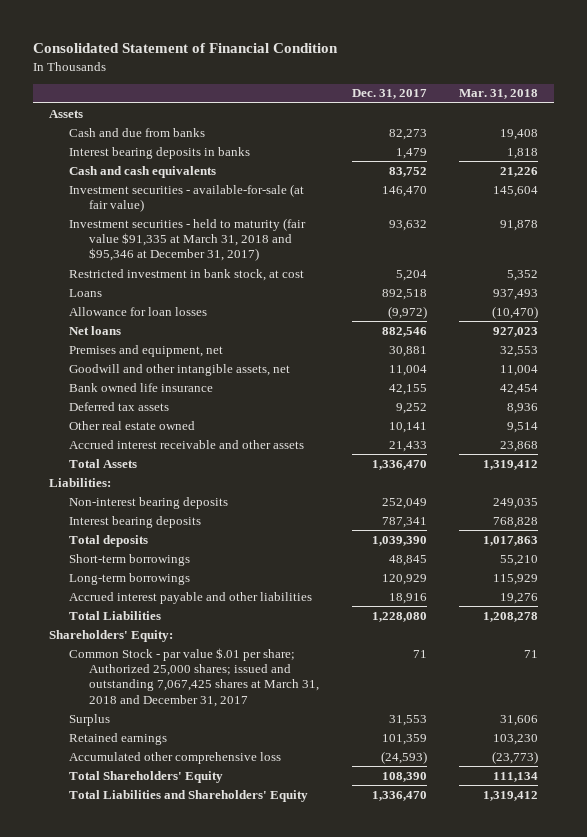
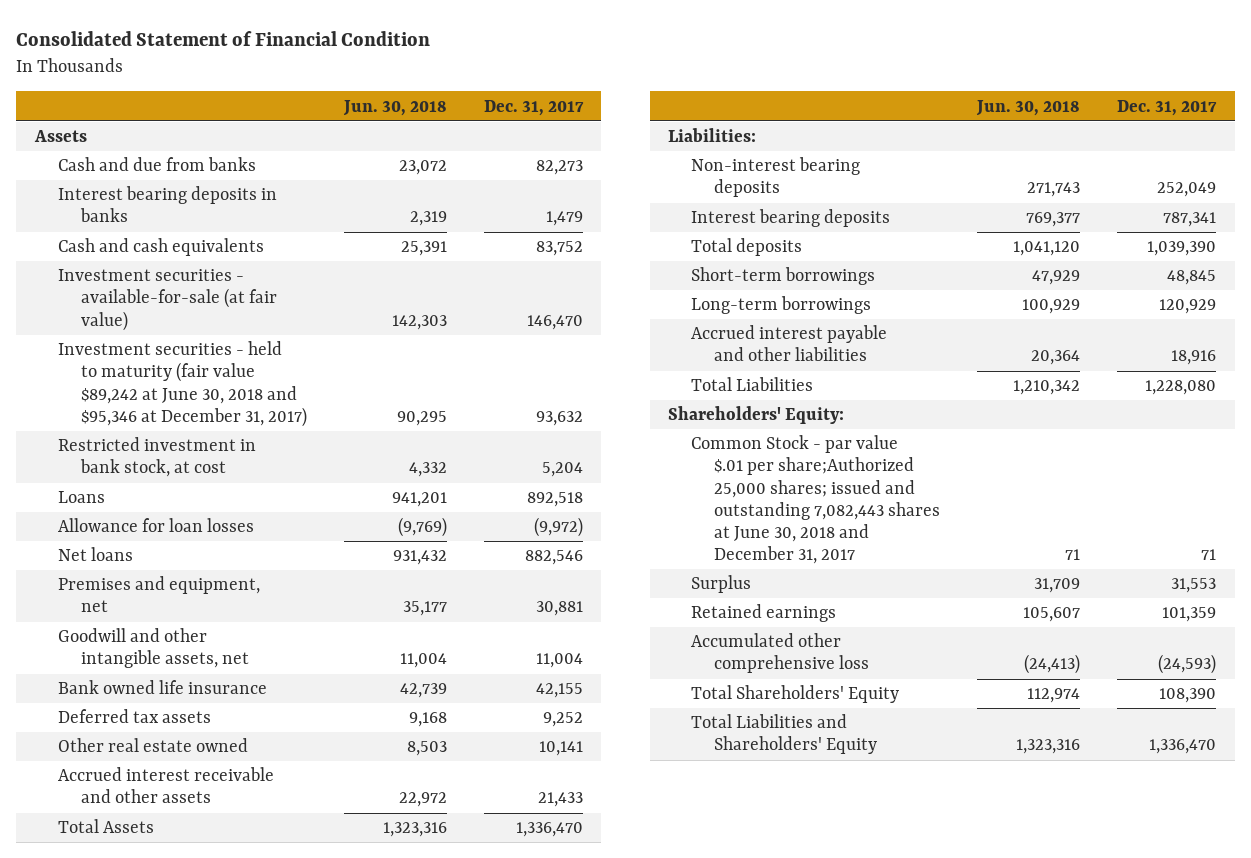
- | Dec. 31, 2017 | Mar. 31, 2018
+ | Jun. 30, 2018 | Dec. 31, 2017
- Investment securities - held to maturity (fair value $91,335 at March 31, 2018 and $95,346 at December 31, 2017) | 93,632 | 91,878
+ Investment securities - held to maturity (fair value $89,242 at June 30, 2018 and $95,346 at December 31, 2017) | 90,295 | 93,632
- Common Stock - par value $.01 per share; Authorized 25,000 shares; issued and outstanding 7,067,425 shares at March 31, 2018 and December 31, 2017 | 71 | 71
+ Common Stock - par value $.01 per share;Authorized 25,000 shares; issued and outstanding 7,082,443 shares at June 30, 2018 and December 31, 2017 | 71 | 71

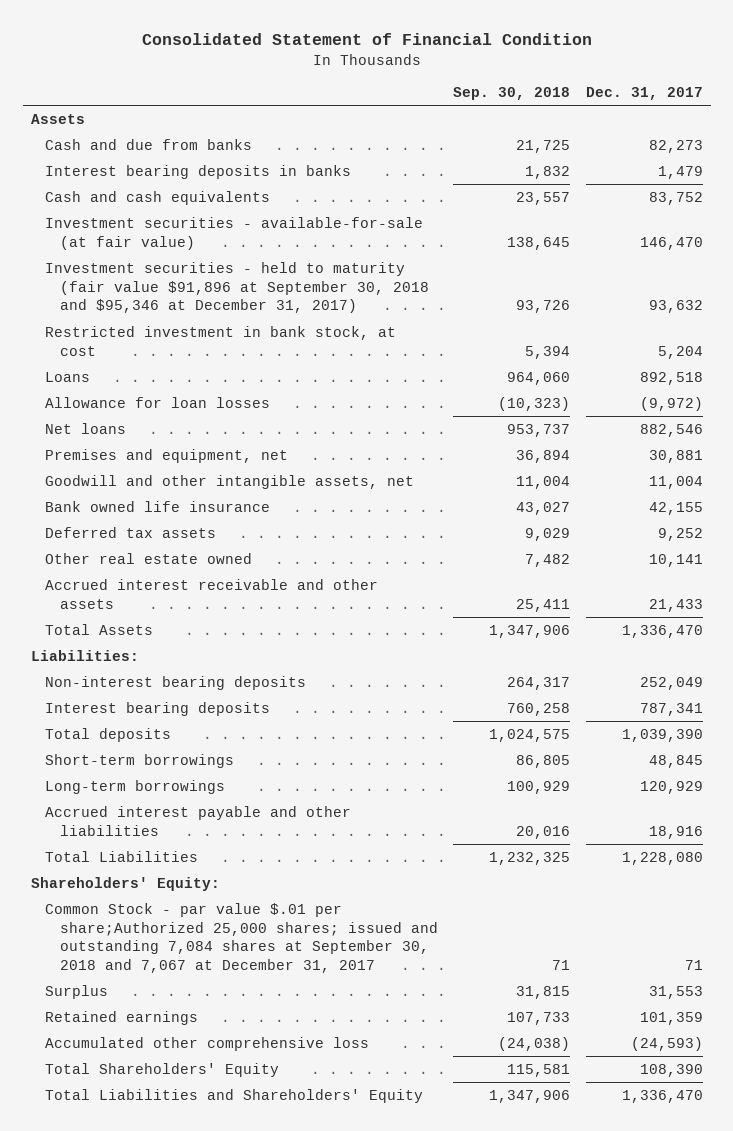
- | Jun. 30, 2018 | Dec. 31, 2017
+ | Sep. 30, 2018 | Dec. 31, 2017
- Investment securities - held to maturity (fair value $89,242 at June 30, 2018 and $95,346 at December 31, 2017) | 90,295 | 93,632
+ Investment securities - held to maturity (fair value $91,896 at September 30, 2018 and $95,346 at December 31, 2017) | 93,726 | 93,632
- Common Stock - par value $.01 per share;Authorized 25,000 shares; issued and outstanding 7,082,443 shares at June 30, 2018 and December 31, 2017 | 71 | 71
+ Common Stock - par value $.01 per share;Authorized 25,000 shares; issued and outstanding 7,084 shares at September 30, 2018 and 7,067 at December 31, 2017 | 71 | 71

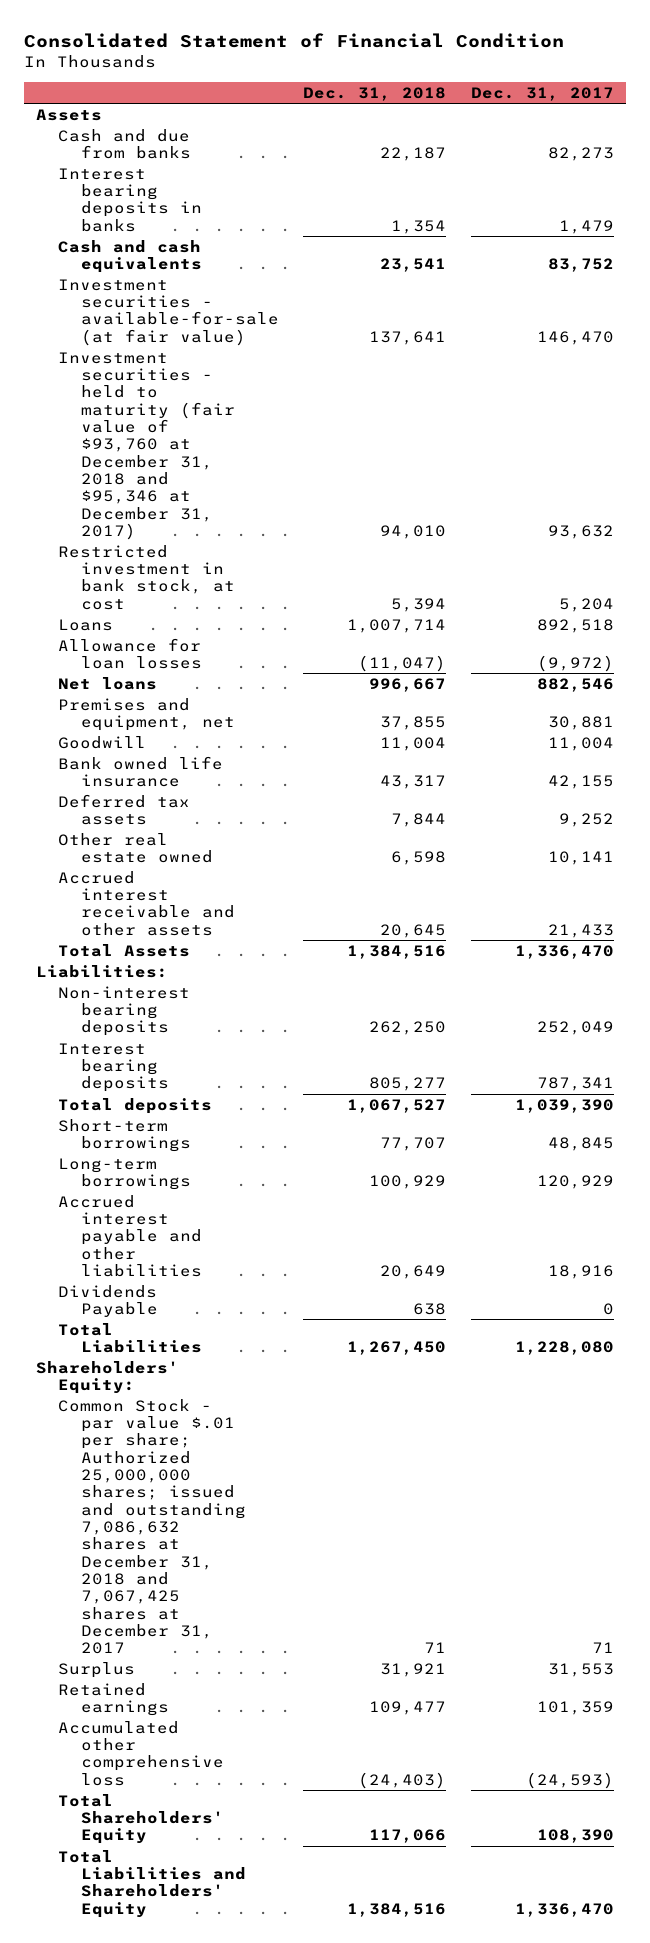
- | Sep. 30, 2018 | Dec. 31, 2017
+ | Dec. 31, 2018 | Dec. 31, 2017
- Investment securities - held to maturity (fair value $91,896 at September 30, 2018 and $95,346 at December 31, 2017) | 93,726 | 93,632
+ Investment securities - held to maturity (fair value of $93,760 at December 31, 2018 and $95,346 at December 31, 2017) | 94,010 | 93,632
- Goodwill and other intangible assets, net | 11,004 | 11,004
+ Goodwill | 11,004 | 11,004
+ Dividends Payable | 638 | 0
- Common Stock - par value $.01 per share;Authorized 25,000 shares; issued and outstanding 7,084 shares at September 30, 2018 and 7,067 at December 31, 2017 | 71 | 71
+ Common Stock - par value $.01 per share; Authorized 25,000,000 shares; issued and outstanding 7,086,632 shares at December 31, 2018 and 7,067,425 shares at December 31, 2017 | 71 | 71

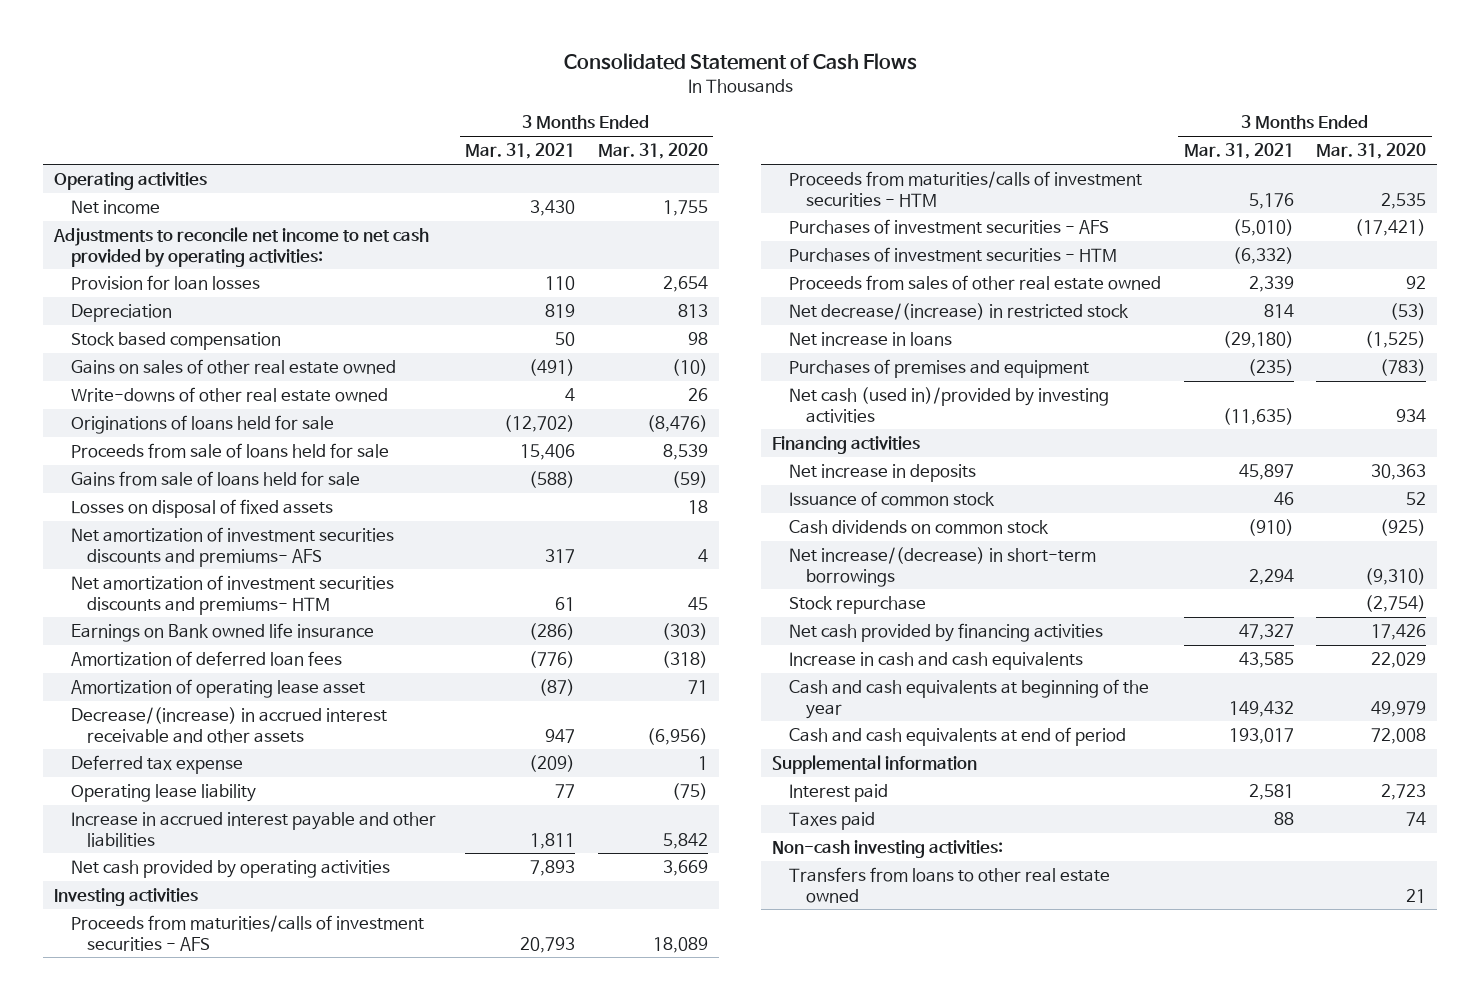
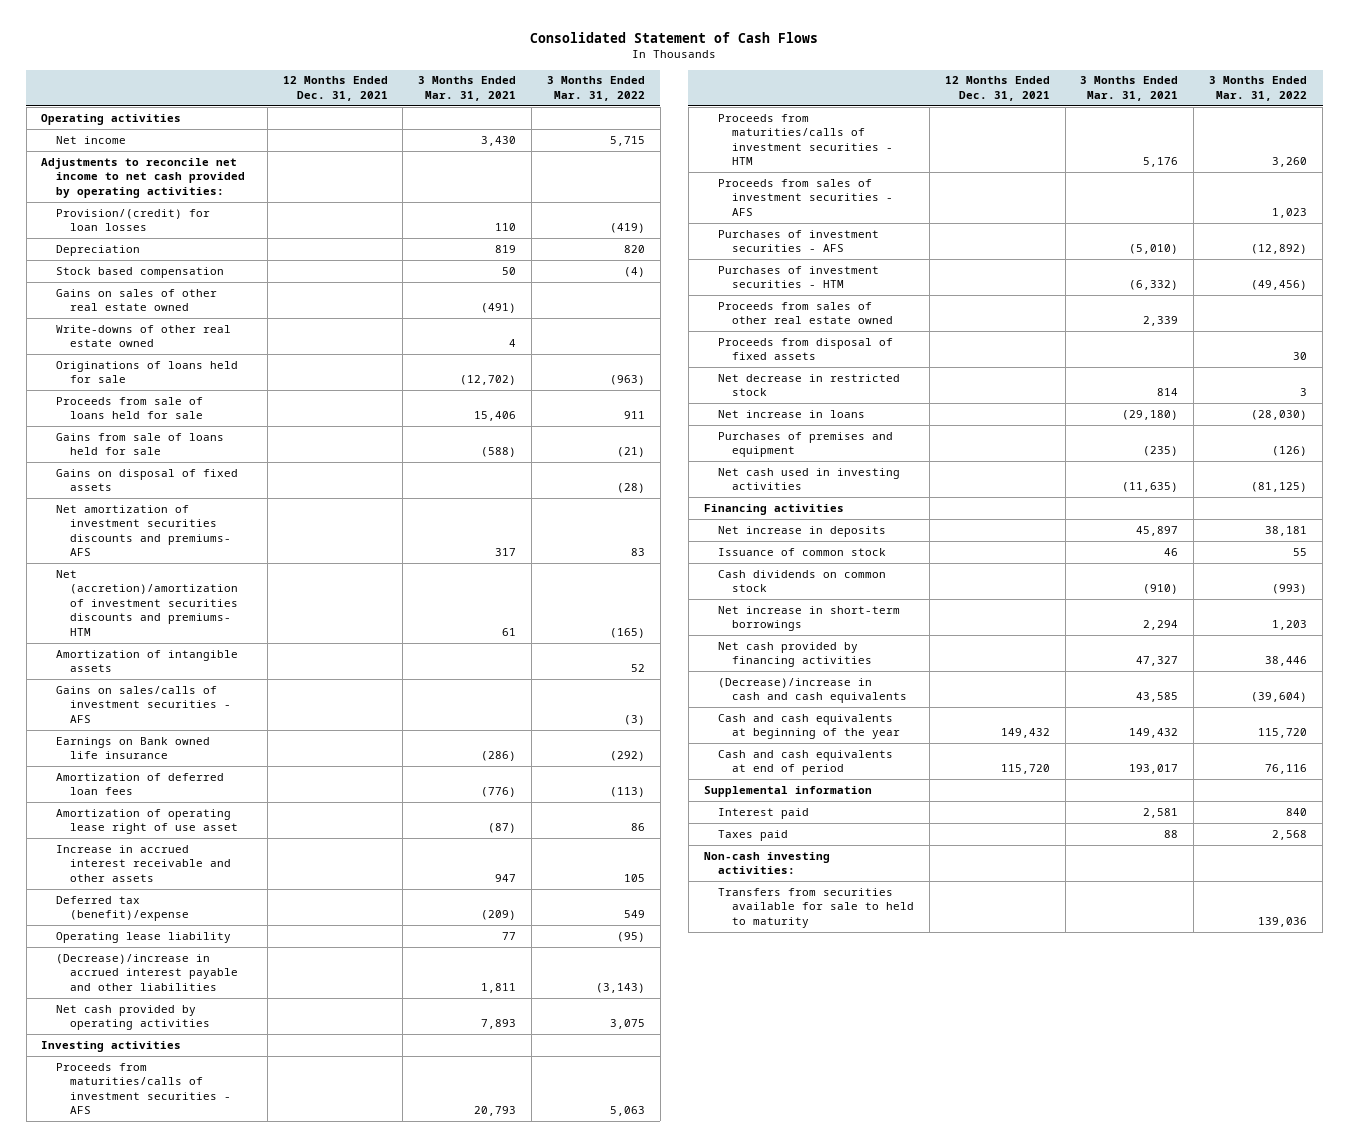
- | 3 Months Ended Mar. 31, 2021 | 3 Months Ended Mar. 31, 2020
+ | 12 Months Ended Dec. 31, 2021 | 3 Months Ended Mar. 31, 2021 | 3 Months Ended Mar. 31, 2022
- Provision for loan losses | 110 | 2,654
+ Provision/(credit) for loan losses | | 110 | (419)
- Losses on disposal of fixed assets | | 18
+ Gains on disposal of fixed assets | | | (28)
- Net amortization of investment securities discounts and premiums- HTM | 61 | 45
+ Net (accretion)/amortization of investment securities discounts and premiums- HTM | | 61 | (165)
+ Amortization of intangible assets | | | 52
+ Gains on sales/calls of investment securities - AFS | | | (3)
- Amortization of operating lease asset | (87) | 71
- Decrease/(increase) in accrued interest receivable and other assets | 947 | (6,956)
- Deferred tax expense | (209) | 1
+ Amortization of operating lease right of use asset | | (87) | 86
+ Increase in accrued interest receivable and other assets | | 947 | 105
+ Deferred tax (benefit)/expense | | (209) | 549
- Increase in accrued interest payable and other liabilities | 1,811 | 5,842
+ (Decrease)/increase in accrued interest payable and other liabilities | | 1,811 | (3,143)
+ Proceeds from sales of investment securities - AFS | | | 1,023
- Net decrease/(increase) in restricted stock | 814 | (53)
+ Proceeds from disposal of fixed assets | | | 30
+ Net decrease in restricted stock | | 814 | 3
- Net cash (used in)/provided by investing activities | (11,635) | 934
+ Net cash used in investing activities | | (11,635) | (81,125)
- Net increase/(decrease) in short-term borrowings | 2,294 | (9,310)
- Stock repurchase | | (2,754)
+ Net increase in short-term borrowings | | 2,294 | 1,203
- Increase in cash and cash equivalents | 43,585 | 22,029
+ (Decrease)/increase in cash and cash equivalents | | 43,585 | (39,604)
- Transfers from loans to other real estate owned | | 21
+ Transfers from securities available for sale to held to maturity | | | 139,036

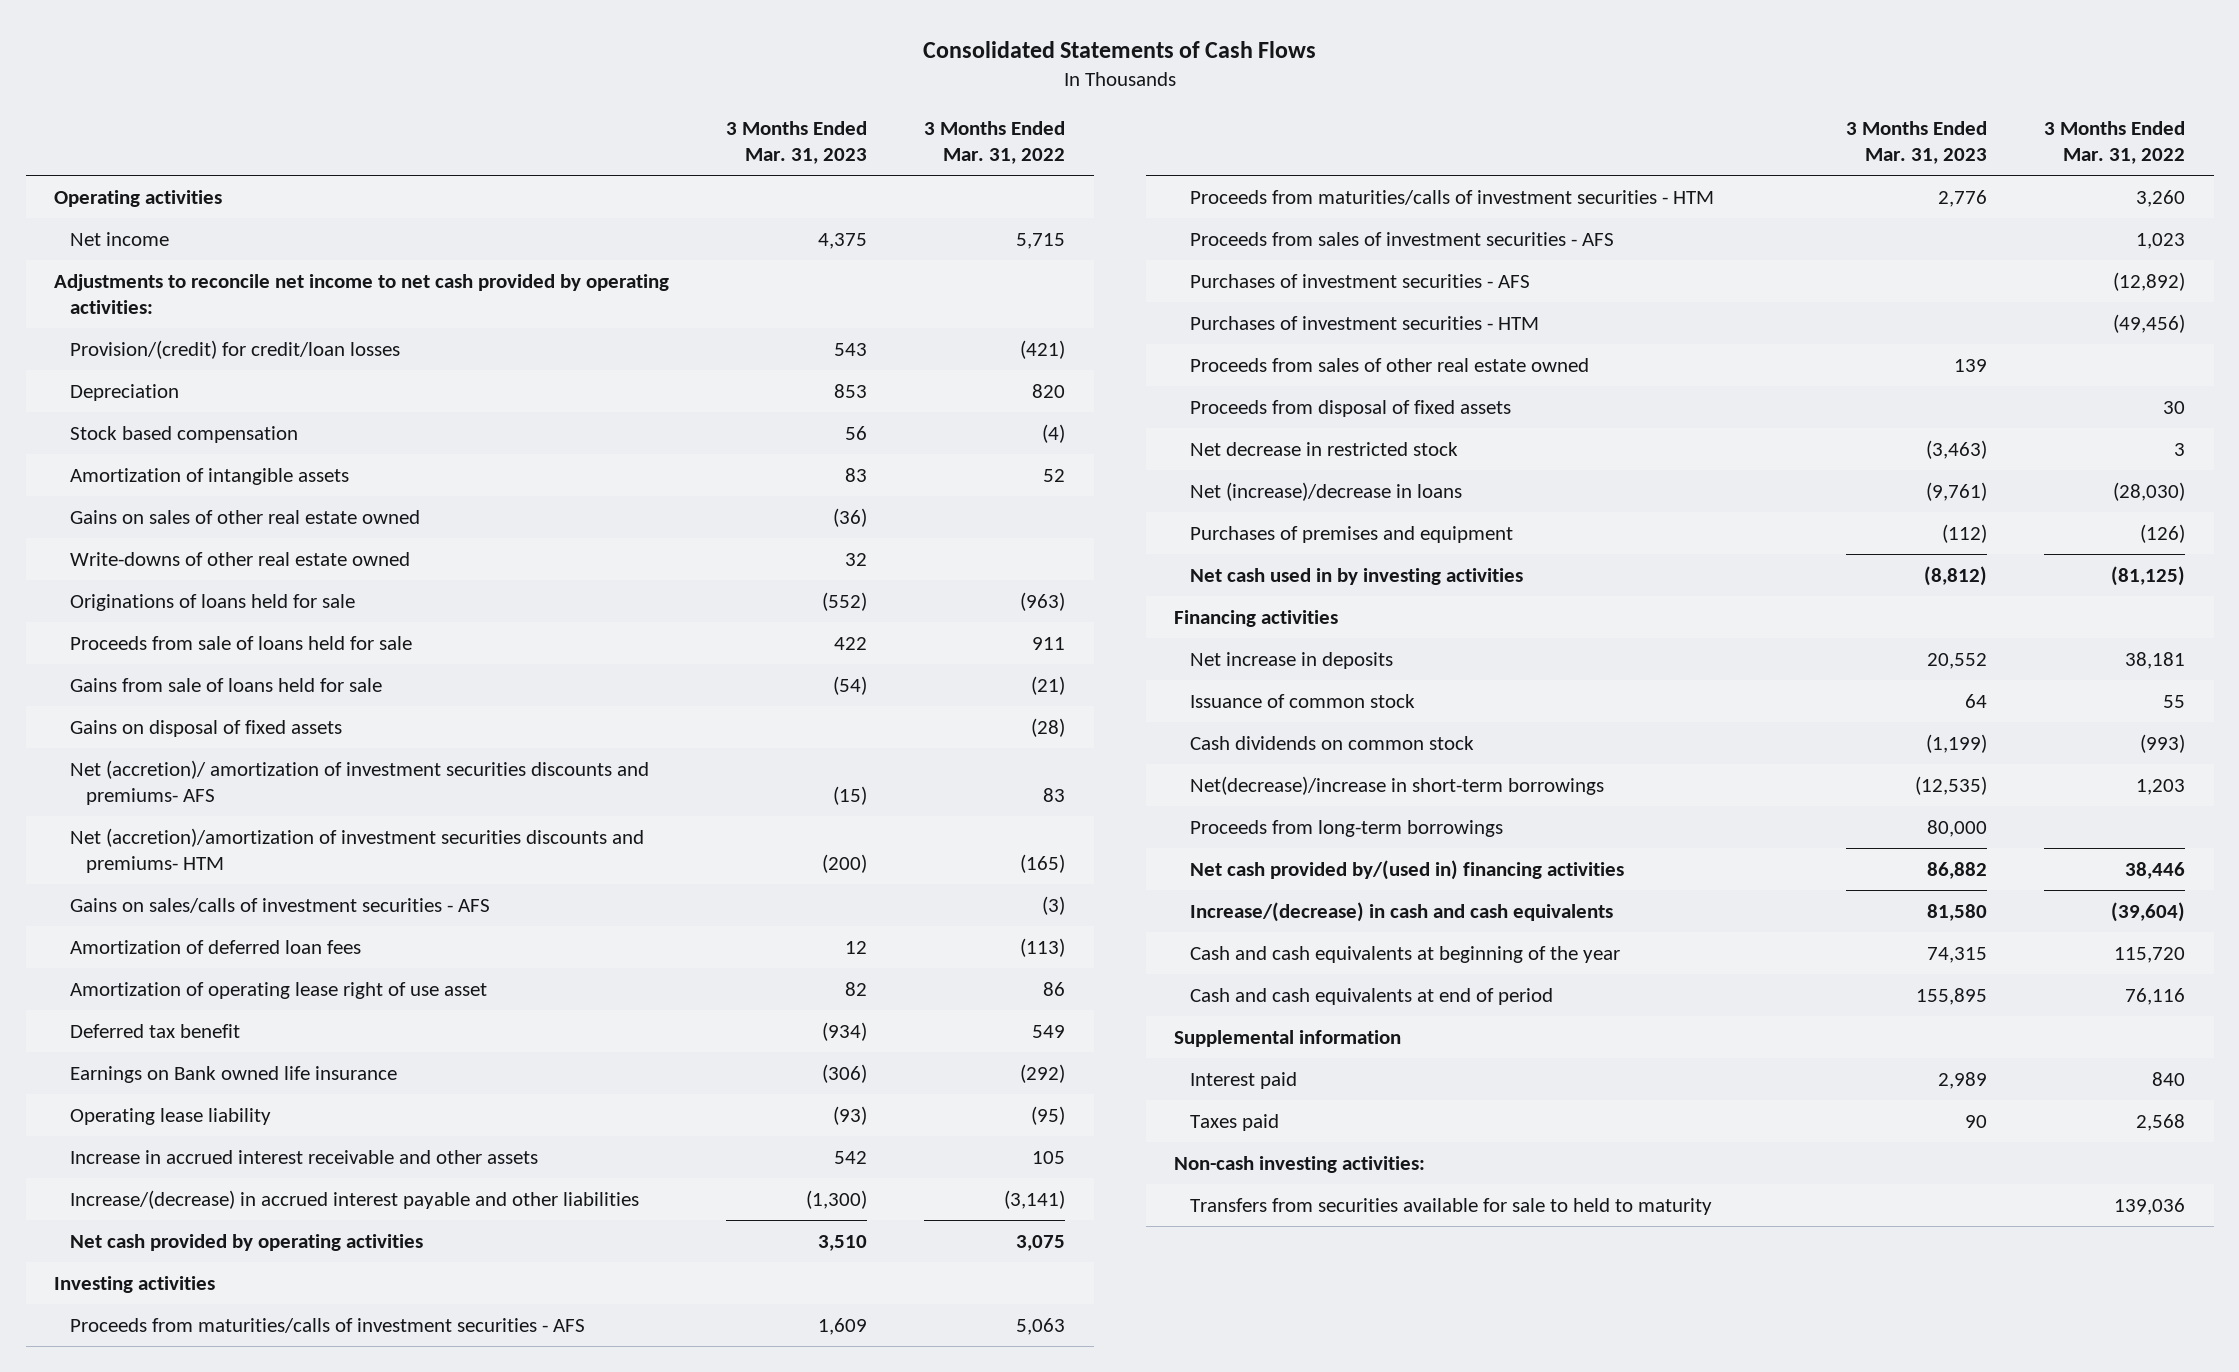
- Consolidated Statement of Cash Flows
+ Consolidated Statements of Cash Flows
- | 12 Months Ended Dec. 31, 2021 | 3 Months Ended Mar. 31, 2021 | 3 Months Ended Mar. 31, 2022
+ | 3 Months Ended Mar. 31, 2023 | 3 Months Ended Mar. 31, 2022
- Provision/(credit) for loan losses | | 110 | (419)
+ Provision/(credit) for credit/loan losses | 543 | (421)
moved up: Amortization of intangible assets | 83 | 52
- Net amortization of investment securities discounts and premiums- AFS | | 317 | 83
+ Net (accretion)/ amortization of investment securities discounts and premiums- AFS | (15) | 83
- Deferred tax (benefit)/expense | | (209) | 549
+ Deferred tax benefit | (934) | 549
moved down: Earnings on Bank owned life insurance | (306) | (292)
- (Decrease)/increase in accrued interest payable and other liabilities | | 1,811 | (3,143)
moved down: Increase in accrued interest receivable and other assets | 542 | 105
+ Increase/(decrease) in accrued interest payable and other liabilities | (1,300) | (3,141)
- Net increase in loans | | (29,180) | (28,030)
+ Net (increase)/decrease in loans | (9,761) | (28,030)
- Net cash used in investing activities | | (11,635) | (81,125)
+ Net cash used in by investing activities | (8,812) | (81,125)
- Net increase in short-term borrowings | | 2,294 | 1,203
- Net cash provided by financing activities | | 47,327 | 38,446
- (Decrease)/increase in cash and cash equivalents | | 43,585 | (39,604)
+ Net(decrease)/increase in short-term borrowings | (12,535) | 1,203
+ Proceeds from long-term borrowings | 80,000 |
+ Net cash provided by/(used in) financing activities | 86,882 | 38,446
+ Increase/(decrease) in cash and cash equivalents | 81,580 | (39,604)

